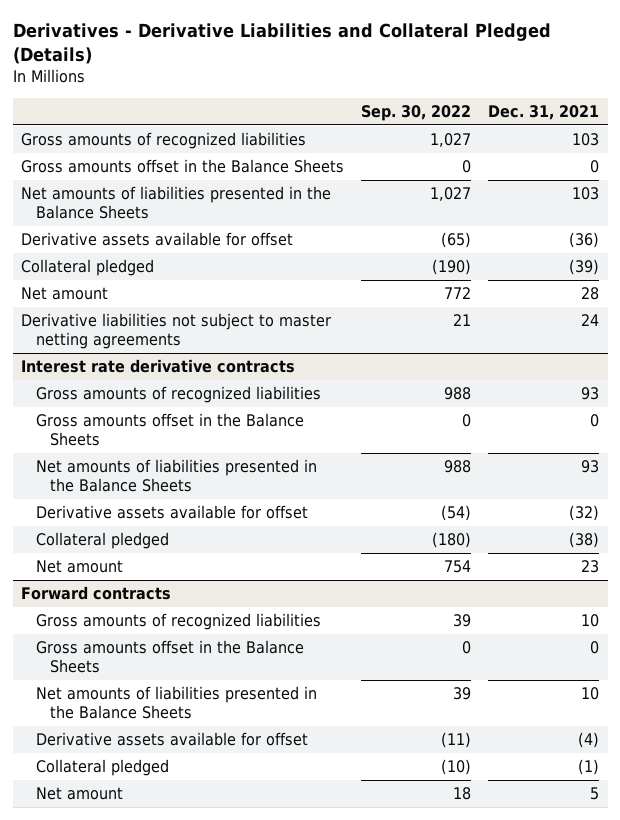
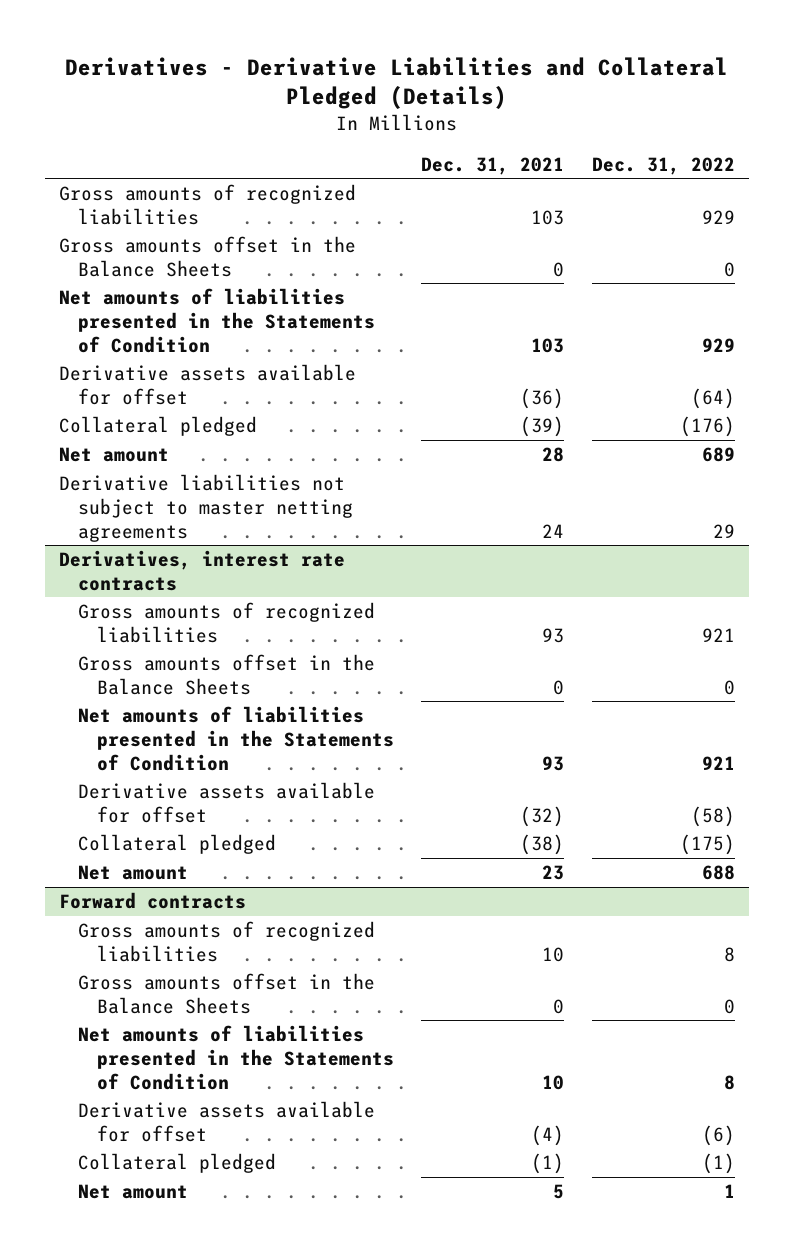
- | Sep. 30, 2022 | Dec. 31, 2021
+ | Dec. 31, 2021 | Dec. 31, 2022
- Net amounts of liabilities presented in the Balance Sheets | 1,027 | 103
+ Net amounts of liabilities presented in the Statements of Condition | 103 | 929
- Interest rate derivative contracts
+ Derivatives, interest rate contracts
- Net amounts of liabilities presented in the Balance Sheets | 988 | 93
+ Net amounts of liabilities presented in the Statements of Condition | 93 | 921
@ Forward contracts
- Net amounts of liabilities presented in the Balance Sheets | 39 | 10
+ Net amounts of liabilities presented in the Statements of Condition | 10 | 8

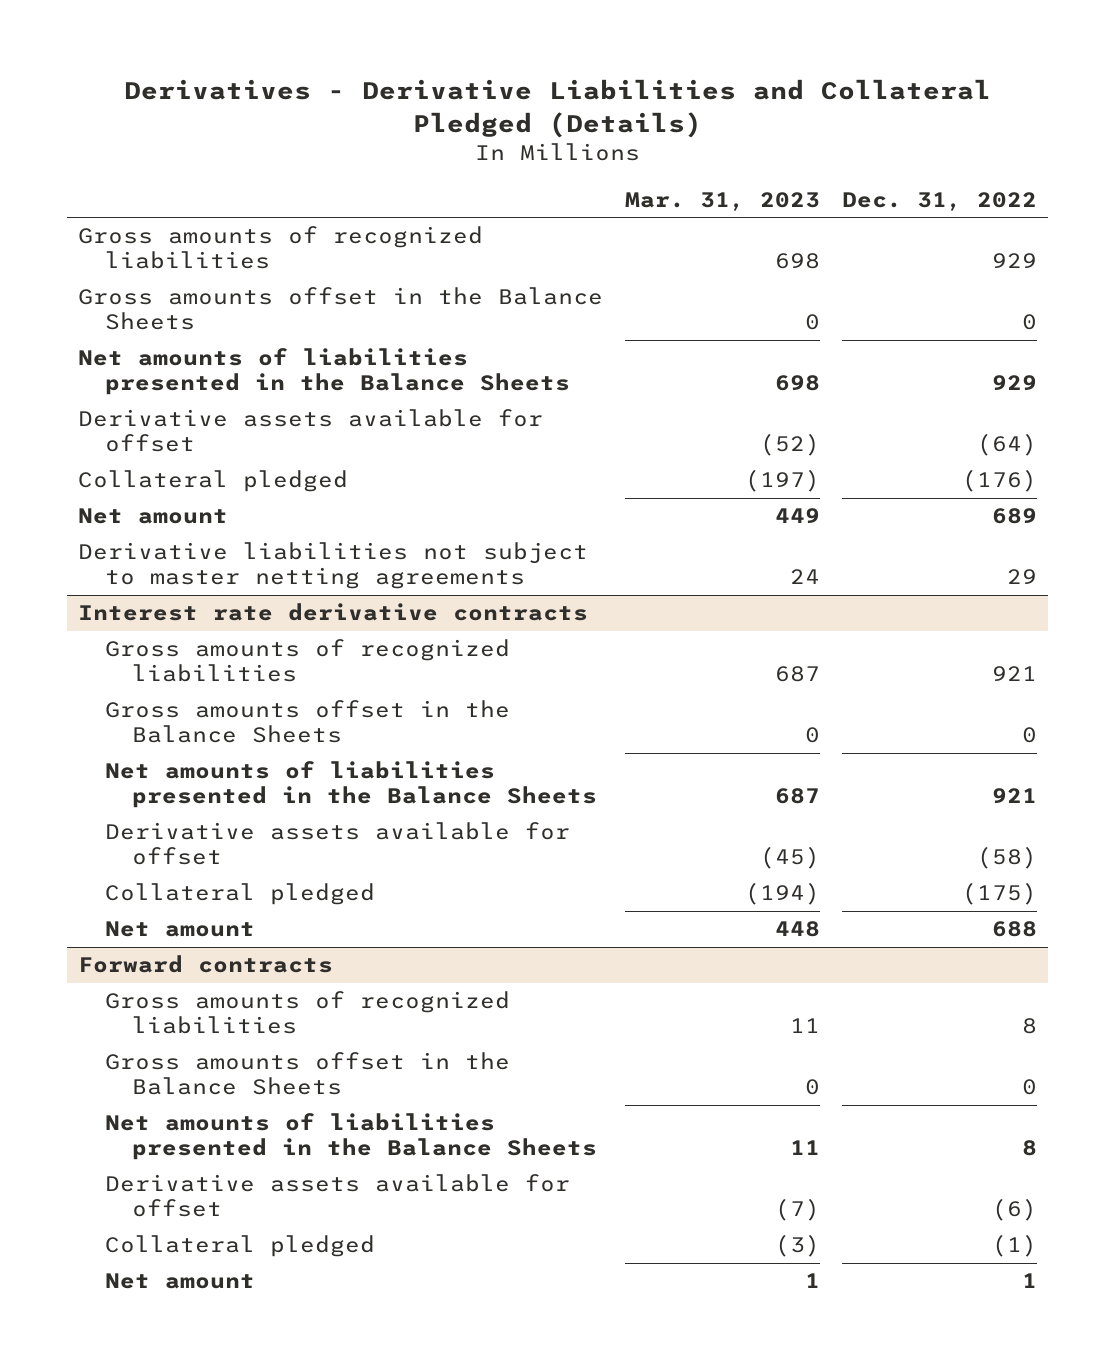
- | Dec. 31, 2021 | Dec. 31, 2022
+ | Mar. 31, 2023 | Dec. 31, 2022
- Net amounts of liabilities presented in the Statements of Condition | 103 | 929
+ Net amounts of liabilities presented in the Balance Sheets | 698 | 929
- Derivatives, interest rate contracts
+ Interest rate derivative contracts
- Net amounts of liabilities presented in the Statements of Condition | 93 | 921
+ Net amounts of liabilities presented in the Balance Sheets | 687 | 921
@ Forward contracts
- Net amounts of liabilities presented in the Statements of Condition | 10 | 8
+ Net amounts of liabilities presented in the Balance Sheets | 11 | 8

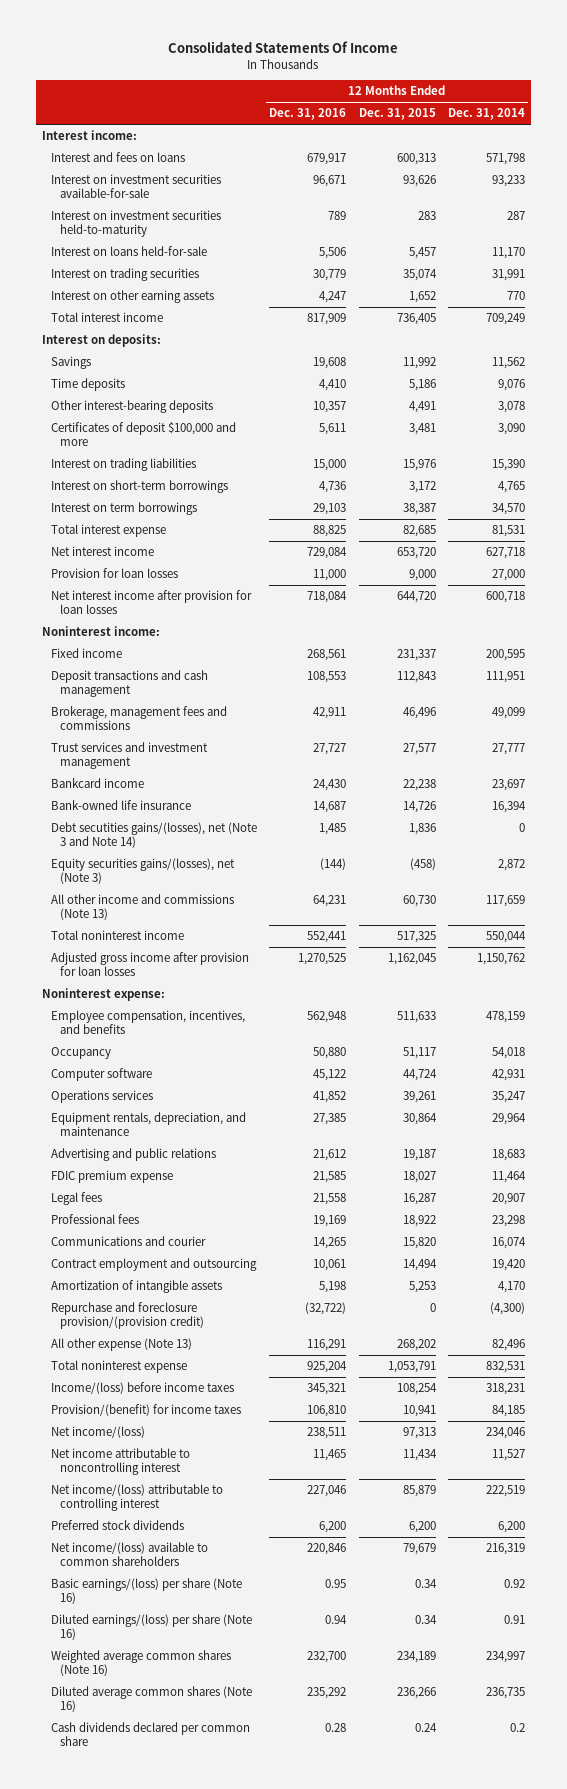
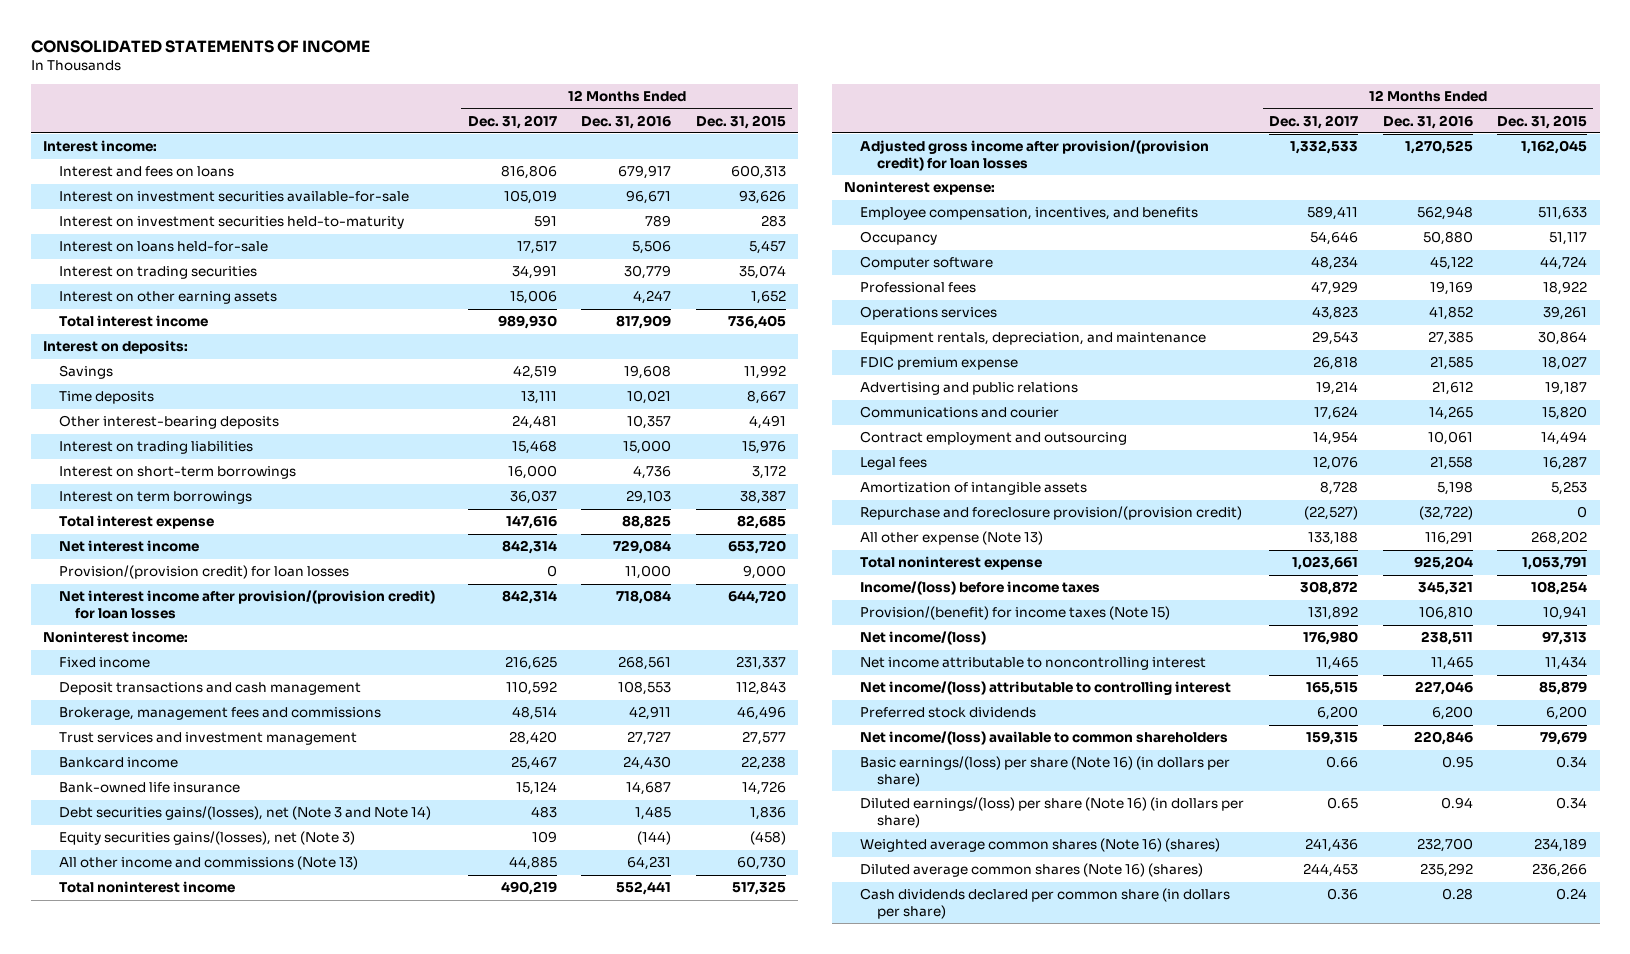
- Consolidated Statements Of Income
+ CONSOLIDATED STATEMENTS OF INCOME
- | 12 Months Ended Dec. 31, 2016 | 12 Months Ended Dec. 31, 2015 | 12 Months Ended Dec. 31, 2014
+ | 12 Months Ended Dec. 31, 2017 | 12 Months Ended Dec. 31, 2016 | 12 Months Ended Dec. 31, 2015
- Time deposits | 4,410 | 5,186 | 9,076
+ Time deposits | 13,111 | 10,021 | 8,667
- Certificates of deposit $100,000 and more | 5,611 | 3,481 | 3,090
- Provision for loan losses | 11,000 | 9,000 | 27,000
- Net interest income after provision for loan losses | 718,084 | 644,720 | 600,718
+ Provision/(provision credit) for loan losses | 0 | 11,000 | 9,000
+ Net interest income after provision/(provision credit) for loan losses | 842,314 | 718,084 | 644,720
- Debt secutities gains/(losses), net (Note 3 and Note 14) | 1,485 | 1,836 | 0
+ Debt securities gains/(losses), net (Note 3 and Note 14) | 483 | 1,485 | 1,836
- Adjusted gross income after provision for loan losses | 1,270,525 | 1,162,045 | 1,150,762
+ Adjusted gross income after provision/(provision credit) for loan losses | 1,332,533 | 1,270,525 | 1,162,045
moved up: Professional fees | 47,929 | 19,169 | 18,922
moved down: Advertising and public relations | 19,214 | 21,612 | 19,187
moved down: Legal fees | 12,076 | 21,558 | 16,287
- Provision/(benefit) for income taxes | 106,810 | 10,941 | 84,185
+ Provision/(benefit) for income taxes (Note 15) | 131,892 | 106,810 | 10,941
- Basic earnings/(loss) per share (Note 16) | 0.95 | 0.34 | 0.92
- Diluted earnings/(loss) per share (Note 16) | 0.94 | 0.34 | 0.91
- Weighted average common shares (Note 16) | 232,700 | 234,189 | 234,997
- Diluted average common shares (Note 16) | 235,292 | 236,266 | 236,735
- Cash dividends declared per common share | 0.28 | 0.24 | 0.2
+ Basic earnings/(loss) per share (Note 16) (in dollars per share) | 0.66 | 0.95 | 0.34
+ Diluted earnings/(loss) per share (Note 16) (in dollars per share) | 0.65 | 0.94 | 0.34
+ Weighted average common shares (Note 16) (shares) | 241,436 | 232,700 | 234,189
+ Diluted average common shares (Note 16) (shares) | 244,453 | 235,292 | 236,266
+ Cash dividends declared per common share (in dollars per share) | 0.36 | 0.28 | 0.24

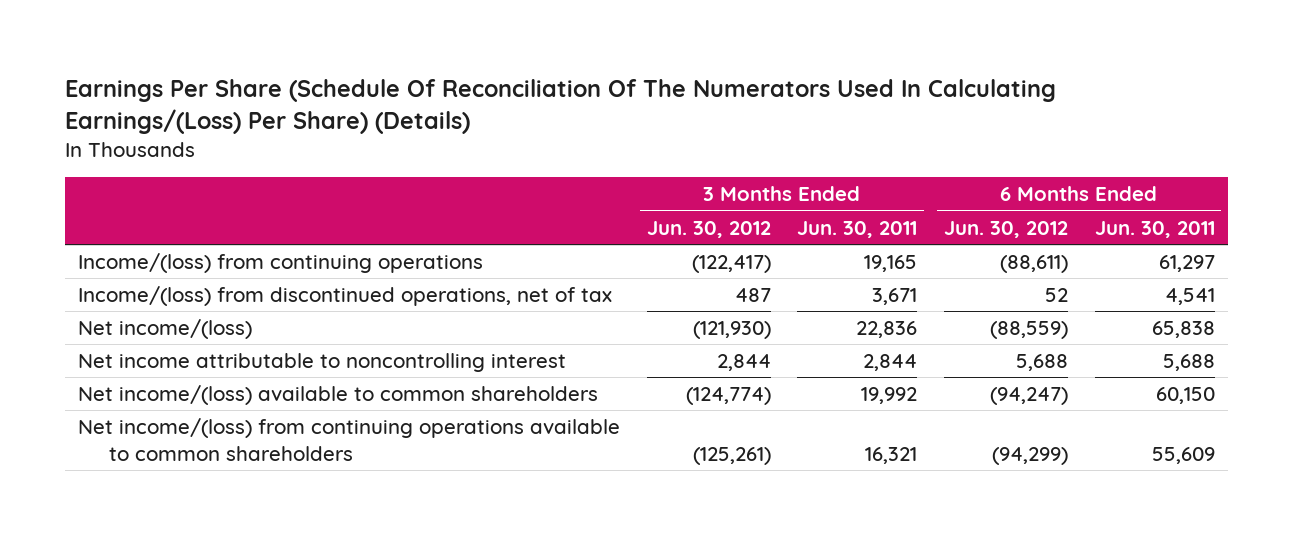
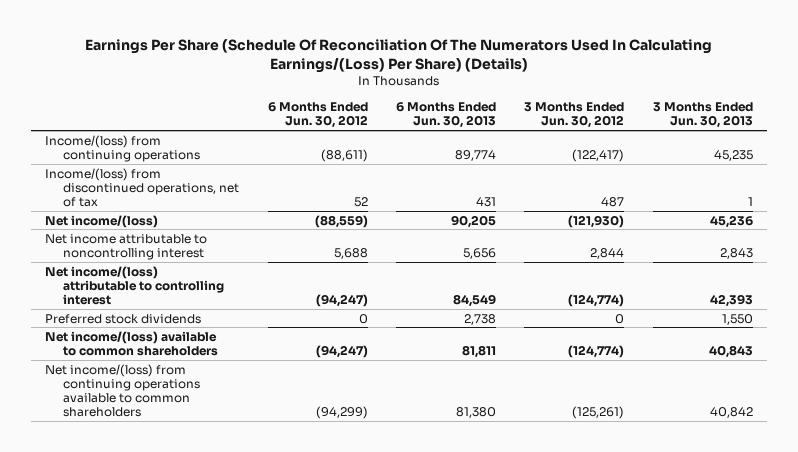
- | 3 Months Ended Jun. 30, 2012 | 3 Months Ended Jun. 30, 2011 | 6 Months Ended Jun. 30, 2012 | 6 Months Ended Jun. 30, 2011
+ | 6 Months Ended Jun. 30, 2012 | 6 Months Ended Jun. 30, 2013 | 3 Months Ended Jun. 30, 2012 | 3 Months Ended Jun. 30, 2013
+ Net income/(loss) attributable to controlling interest | (94,247) | 84,549 | (124,774) | 42,393
+ Preferred stock dividends | 0 | 2,738 | 0 | 1,550

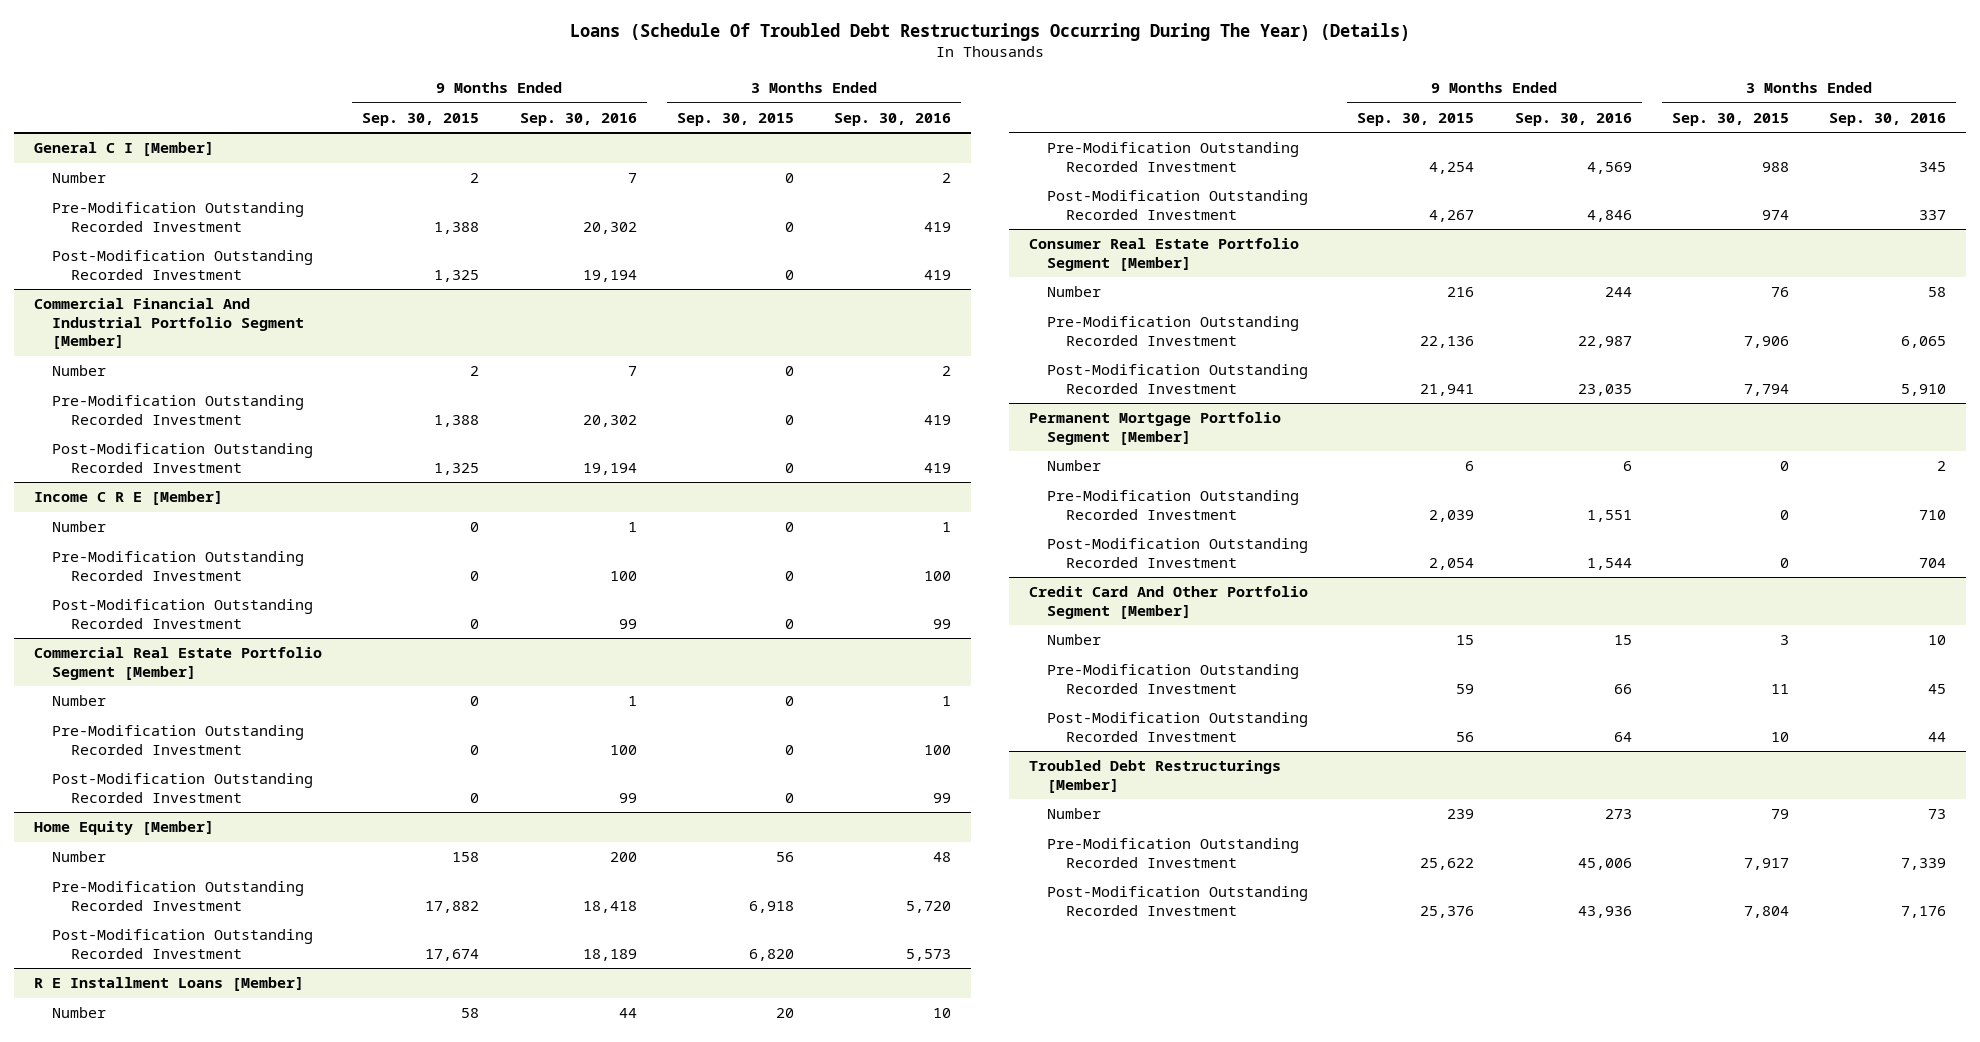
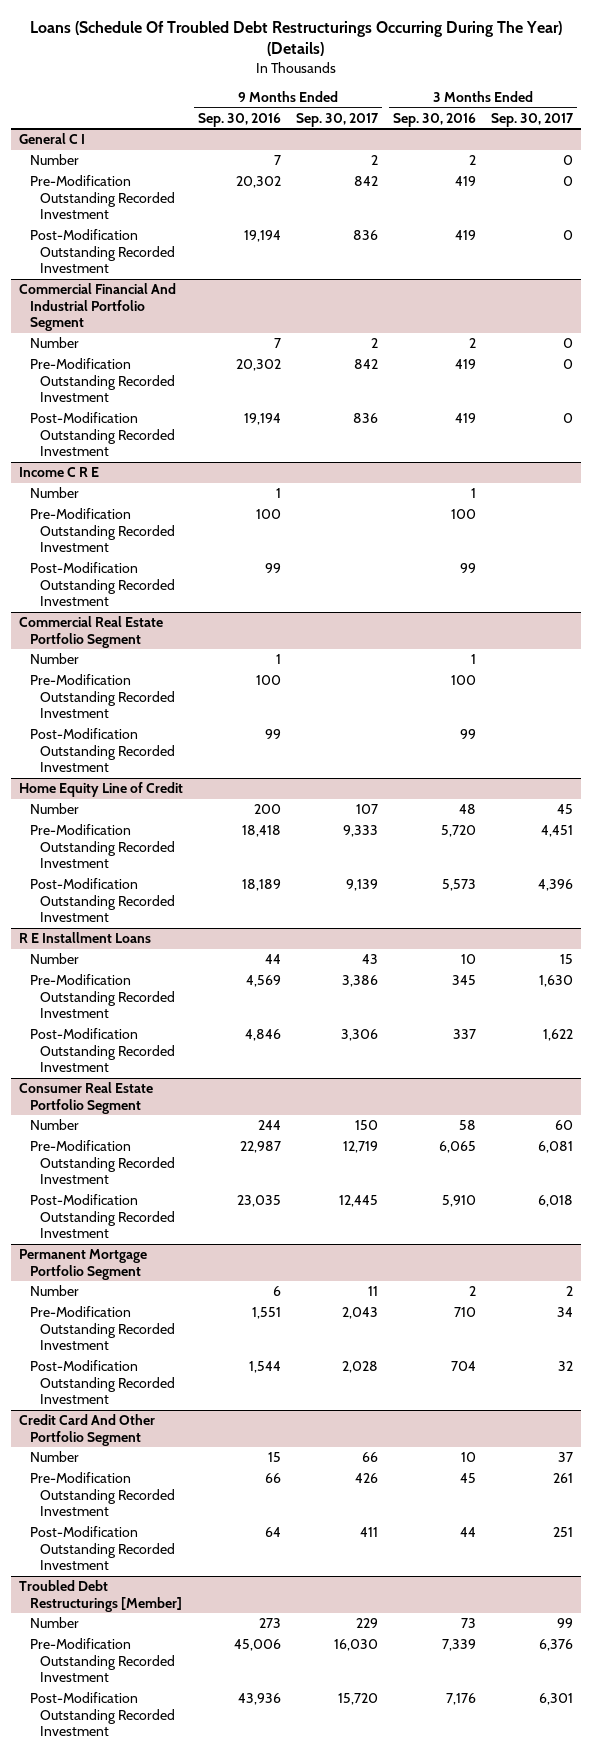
- | 9 Months Ended Sep. 30, 2015 | 9 Months Ended Sep. 30, 2016 | 3 Months Ended Sep. 30, 2015 | 3 Months Ended Sep. 30, 2016
+ | 9 Months Ended Sep. 30, 2016 | 9 Months Ended Sep. 30, 2017 | 3 Months Ended Sep. 30, 2016 | 3 Months Ended Sep. 30, 2017
- General C I [Member]
+ General C I
- Commercial Financial And Industrial Portfolio Segment [Member]
+ Commercial Financial And Industrial Portfolio Segment
- Income C R E [Member]
+ Income C R E
- Commercial Real Estate Portfolio Segment [Member]
+ Commercial Real Estate Portfolio Segment
- Home Equity [Member]
+ Home Equity Line of Credit
- R E Installment Loans [Member]
+ R E Installment Loans
- Consumer Real Estate Portfolio Segment [Member]
+ Consumer Real Estate Portfolio Segment
- Permanent Mortgage Portfolio Segment [Member]
+ Permanent Mortgage Portfolio Segment
- Credit Card And Other Portfolio Segment [Member]
+ Credit Card And Other Portfolio Segment

